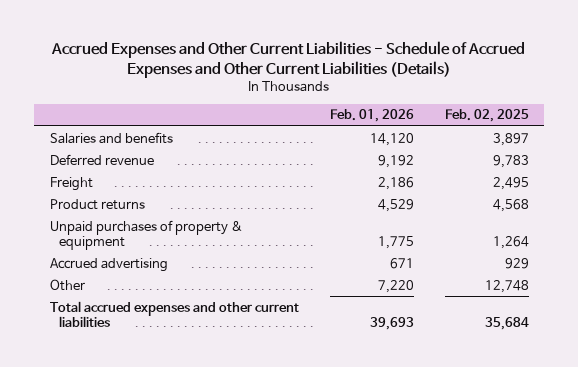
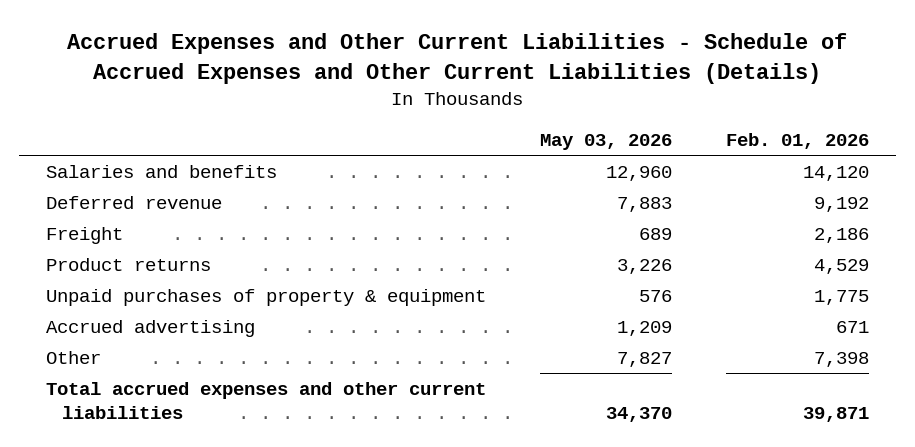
- | Feb. 01, 2026 | Feb. 02, 2025
+ | May 03, 2026 | Feb. 01, 2026
- Other | 7,220 | 12,748
- Total accrued expenses and other current liabilities | 39,693 | 35,684
+ Other | 7,827 | 7,398
+ Total accrued expenses and other current liabilities | 34,370 | 39,871

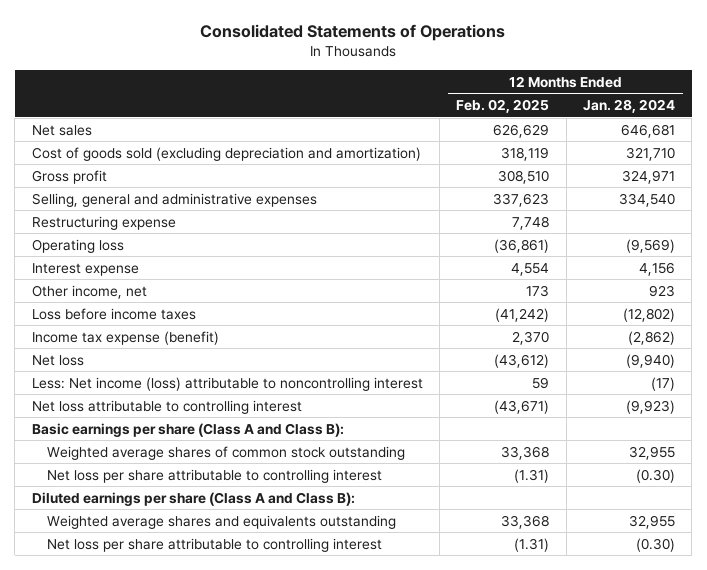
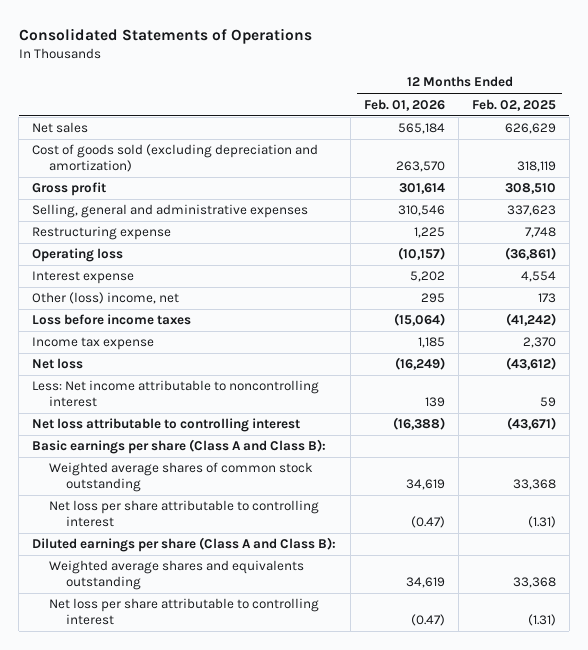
- | 12 Months Ended Feb. 02, 2025 | 12 Months Ended Jan. 28, 2024
+ | 12 Months Ended Feb. 01, 2026 | 12 Months Ended Feb. 02, 2025
- Other income, net | 173 | 923
+ Other (loss) income, net | 295 | 173
- Income tax expense (benefit) | 2,370 | (2,862)
+ Income tax expense | 1,185 | 2,370
- Less: Net income (loss) attributable to noncontrolling interest | 59 | (17)
+ Less: Net income attributable to noncontrolling interest | 139 | 59

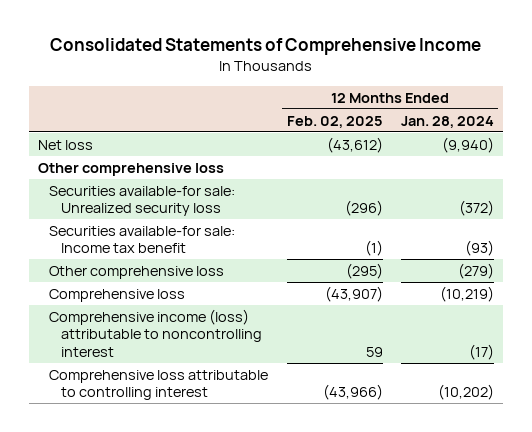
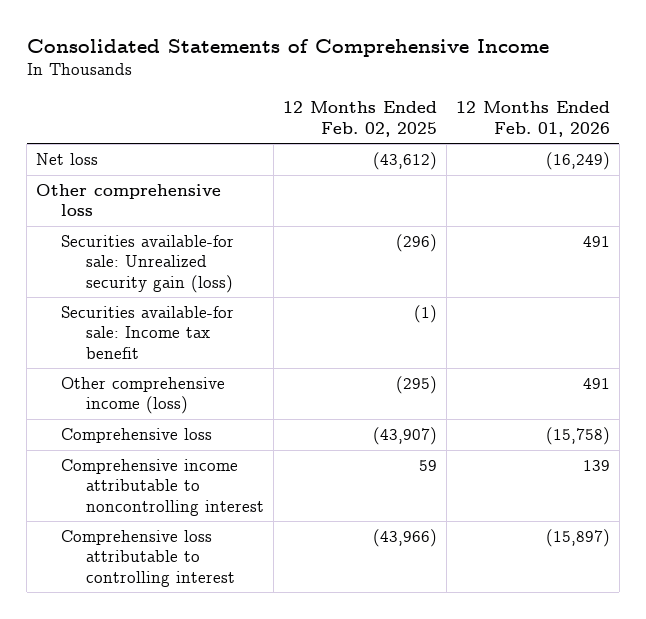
- | 12 Months Ended Feb. 02, 2025 | 12 Months Ended Jan. 28, 2024
+ | 12 Months Ended Feb. 02, 2025 | 12 Months Ended Feb. 01, 2026
- Securities available-for sale: Unrealized security loss | (296) | (372)
+ Securities available-for sale: Unrealized security gain (loss) | (296) | 491
- Other comprehensive loss | (295) | (279)
+ Other comprehensive income (loss) | (295) | 491
- Comprehensive income (loss) attributable to noncontrolling interest | 59 | (17)
+ Comprehensive income attributable to noncontrolling interest | 59 | 139

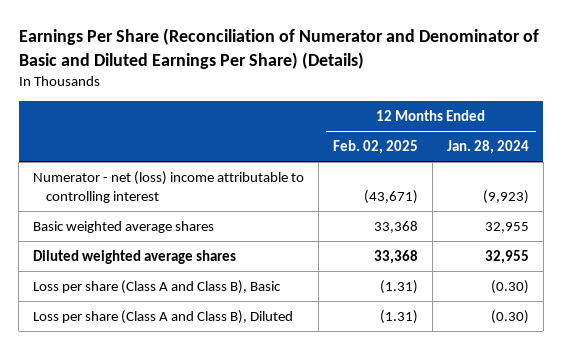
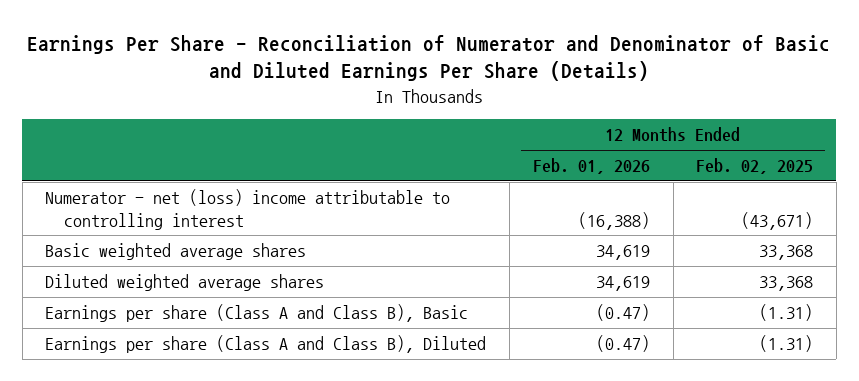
- Earnings Per Share (Reconciliation of Numerator and Denominator of Basic and Diluted Earnings Per Share) (Details)
+ Earnings Per Share - Reconciliation of Numerator and Denominator of Basic and Diluted Earnings Per Share (Details)
- | 12 Months Ended Feb. 02, 2025 | 12 Months Ended Jan. 28, 2024
+ | 12 Months Ended Feb. 01, 2026 | 12 Months Ended Feb. 02, 2025
- Loss per share (Class A and Class B), Basic | (1.31) | (0.30)
- Loss per share (Class A and Class B), Diluted | (1.31) | (0.30)
+ Earnings per share (Class A and Class B), Basic | (0.47) | (1.31)
+ Earnings per share (Class A and Class B), Diluted | (0.47) | (1.31)

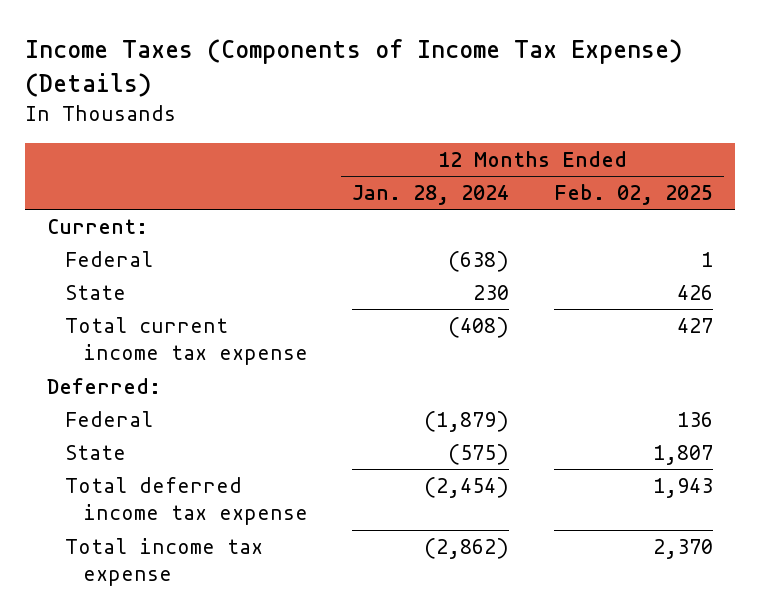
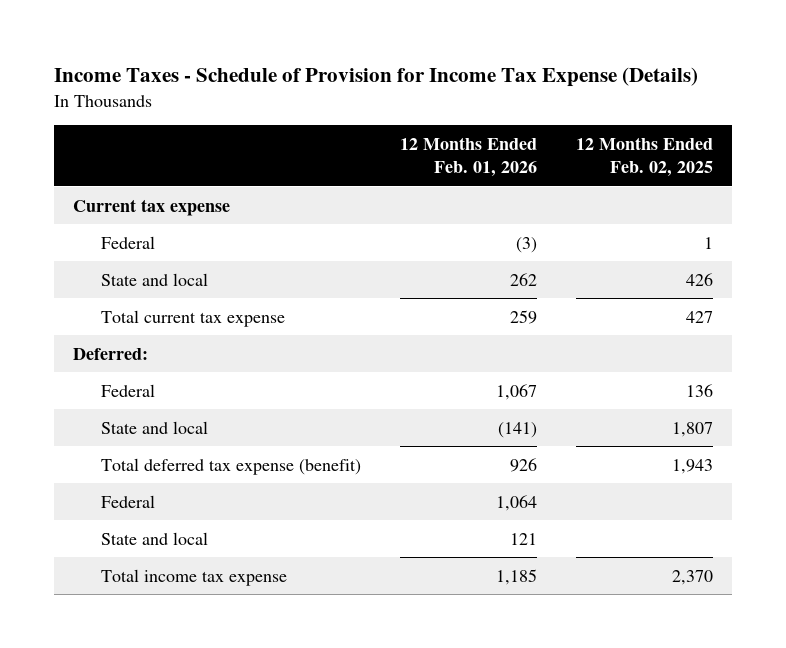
- Income Taxes (Components of Income Tax Expense) (Details)
+ Income Taxes - Schedule of Provision for Income Tax Expense (Details)
- | 12 Months Ended Jan. 28, 2024 | 12 Months Ended Feb. 02, 2025
+ | 12 Months Ended Feb. 01, 2026 | 12 Months Ended Feb. 02, 2025
- Current:
+ Current tax expense
- State | 230 | 426
- Total current income tax expense | (408) | 427
+ State and local | 262 | 426
+ Total current tax expense | 259 | 427
- State | (575) | 1,807
- Total deferred income tax expense | (2,454) | 1,943
+ State and local | (141) | 1,807
+ Total deferred tax expense (benefit) | 926 | 1,943
+ Federal | 1,064 |
+ State and local | 121 |

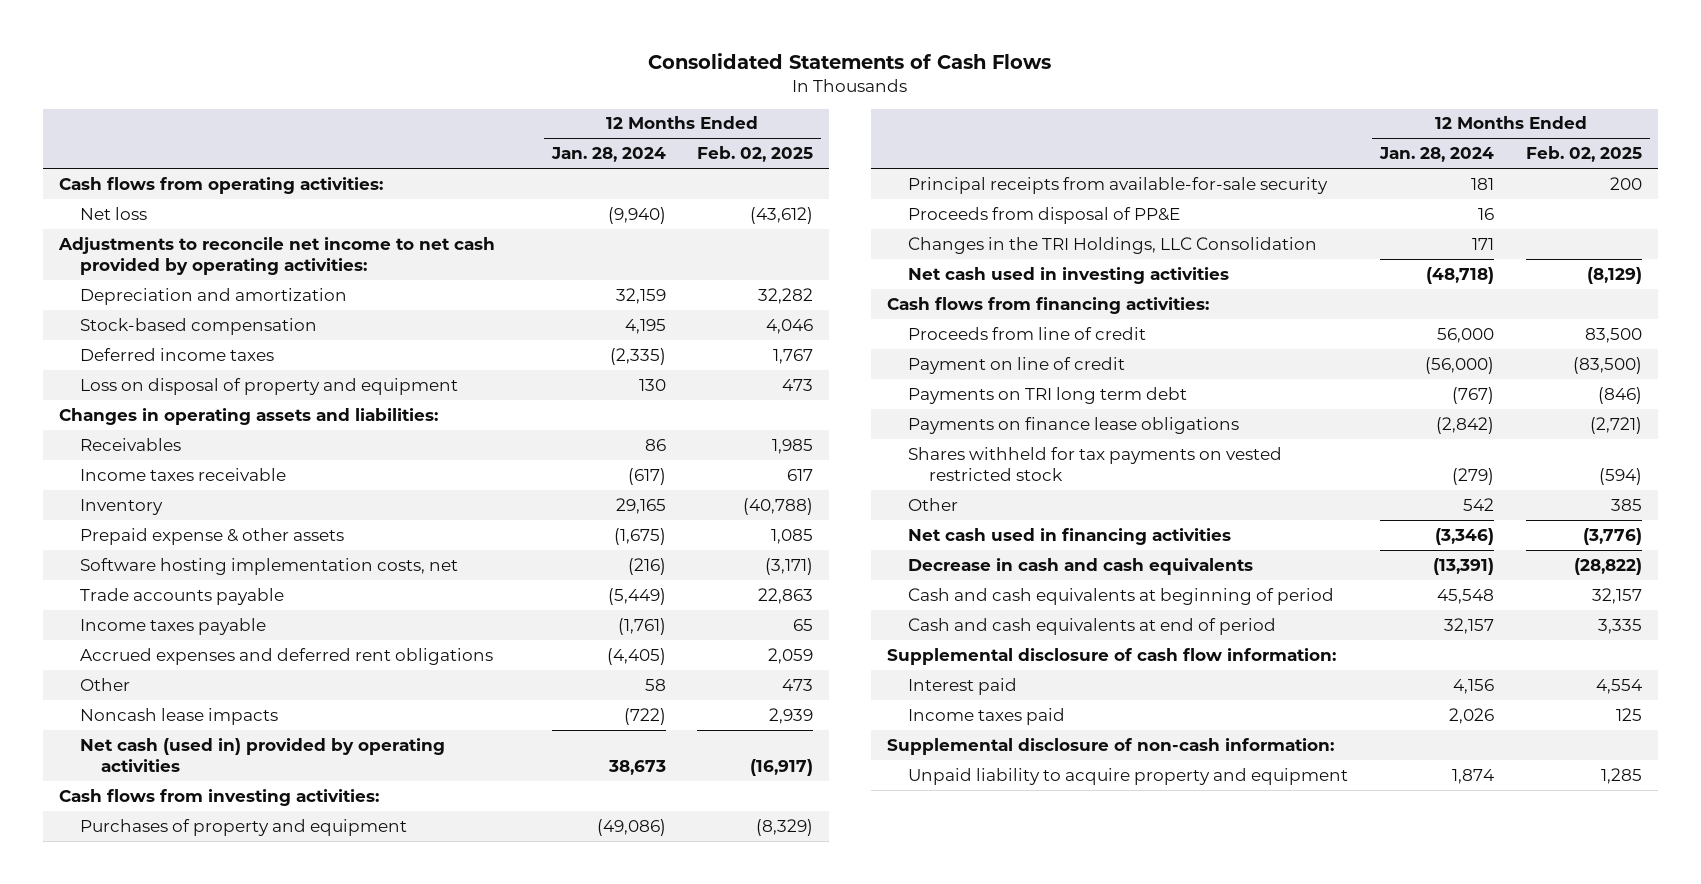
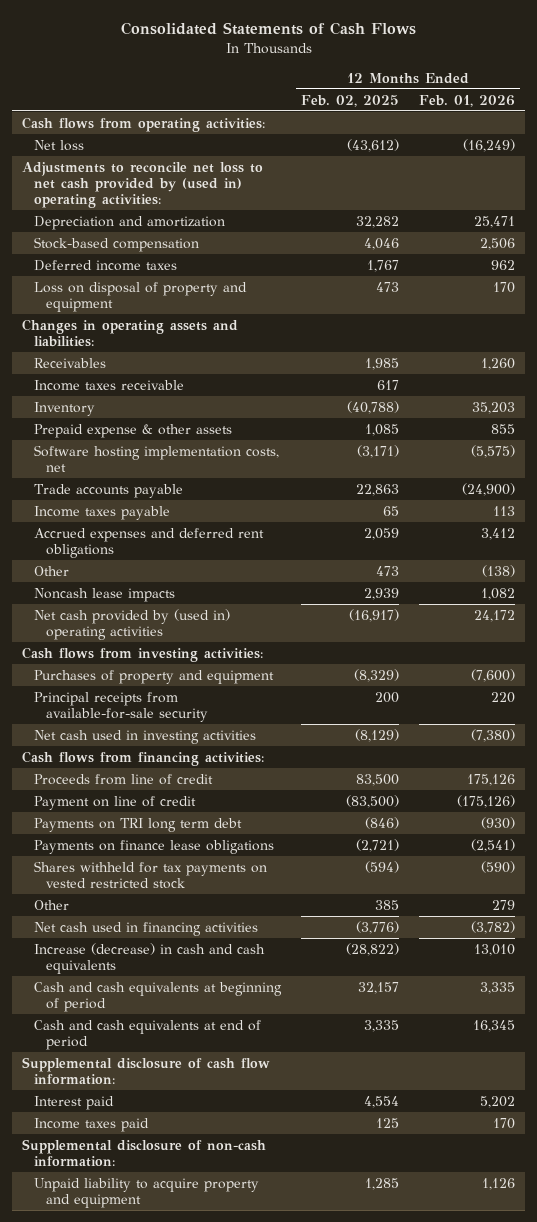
- | 12 Months Ended Jan. 28, 2024 | 12 Months Ended Feb. 02, 2025
+ | 12 Months Ended Feb. 02, 2025 | 12 Months Ended Feb. 01, 2026
- Adjustments to reconcile net income to net cash provided by operating activities:
+ Adjustments to reconcile net loss to net cash provided by (used in) operating activities:
- Net cash (used in) provided by operating activities | 38,673 | (16,917)
+ Net cash provided by (used in) operating activities | (16,917) | 24,172
- Proceeds from disposal of PP&E | 16 |
- Changes in the TRI Holdings, LLC Consolidation | 171 |
- Decrease in cash and cash equivalents | (13,391) | (28,822)
+ Increase (decrease) in cash and cash equivalents | (28,822) | 13,010

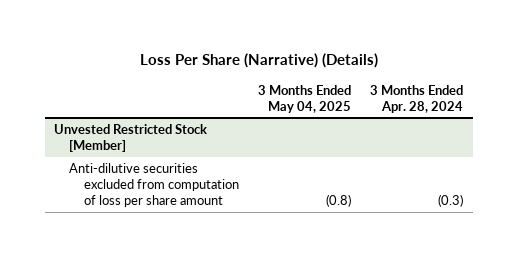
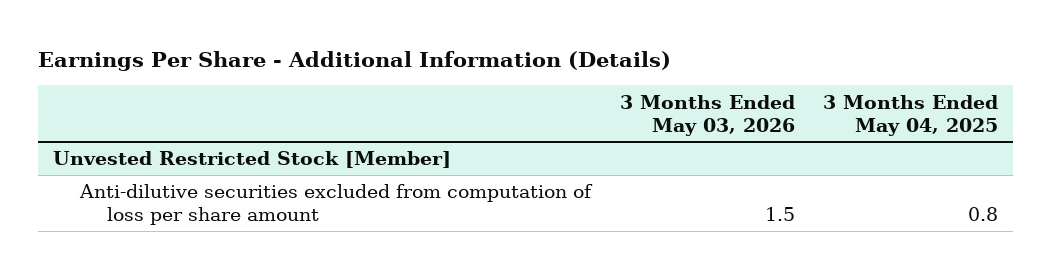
- Loss Per Share (Narrative) (Details)
+ Earnings Per Share - Additional Information (Details)
- | 3 Months Ended May 04, 2025 | 3 Months Ended Apr. 28, 2024
+ | 3 Months Ended May 03, 2026 | 3 Months Ended May 04, 2025
@ Unvested Restricted Stock [Member]
- Anti-dilutive securities excluded from computation of loss per share amount | (0.8) | (0.3)
+ Anti-dilutive securities excluded from computation of loss per share amount | 1.5 | 0.8

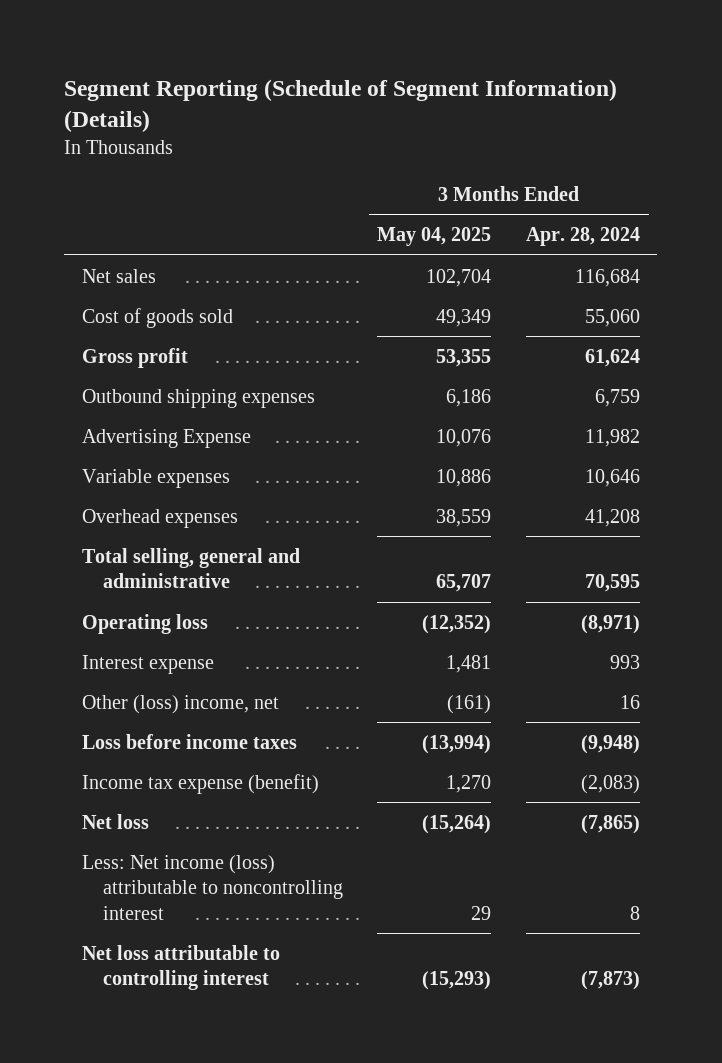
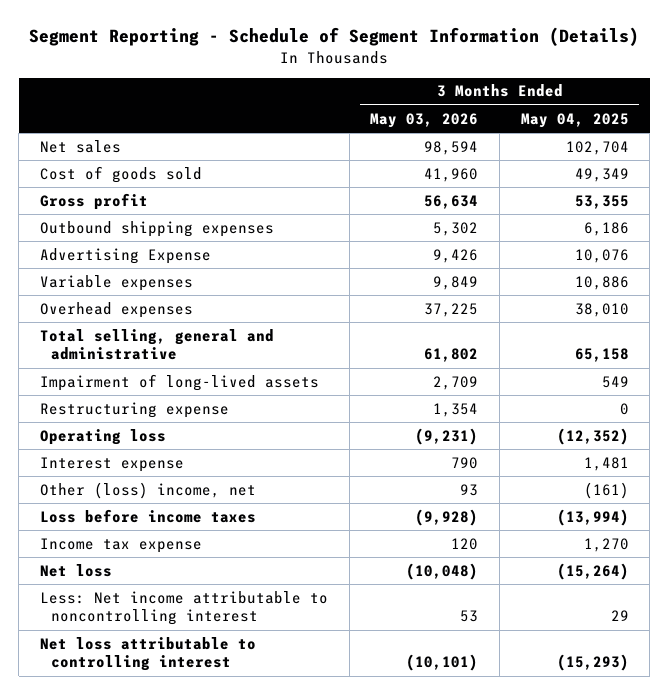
- Segment Reporting (Schedule of Segment Information) (Details)
+ Segment Reporting - Schedule of Segment Information (Details)
- | 3 Months Ended May 04, 2025 | 3 Months Ended Apr. 28, 2024
+ | 3 Months Ended May 03, 2026 | 3 Months Ended May 04, 2025
- Overhead expenses | 38,559 | 41,208
- Total selling, general and administrative | 65,707 | 70,595
+ Overhead expenses | 37,225 | 38,010
+ Total selling, general and administrative | 61,802 | 65,158
+ Impairment of long-lived assets | 2,709 | 549
+ Restructuring expense | 1,354 | 0
- Income tax expense (benefit) | 1,270 | (2,083)
+ Income tax expense | 120 | 1,270
- Less: Net income (loss) attributable to noncontrolling interest | 29 | 8
+ Less: Net income attributable to noncontrolling interest | 53 | 29

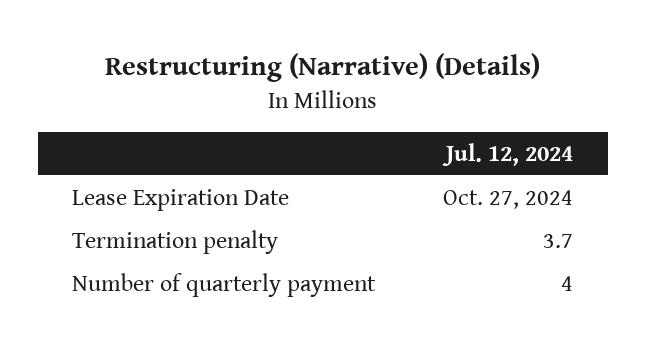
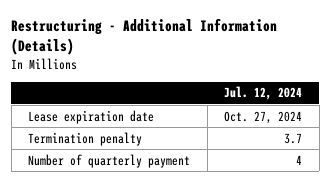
- Restructuring (Narrative) (Details)
+ Restructuring - Additional Information (Details)
- Lease Expiration Date | Oct. 27, 2024
+ Lease expiration date | Oct. 27, 2024

